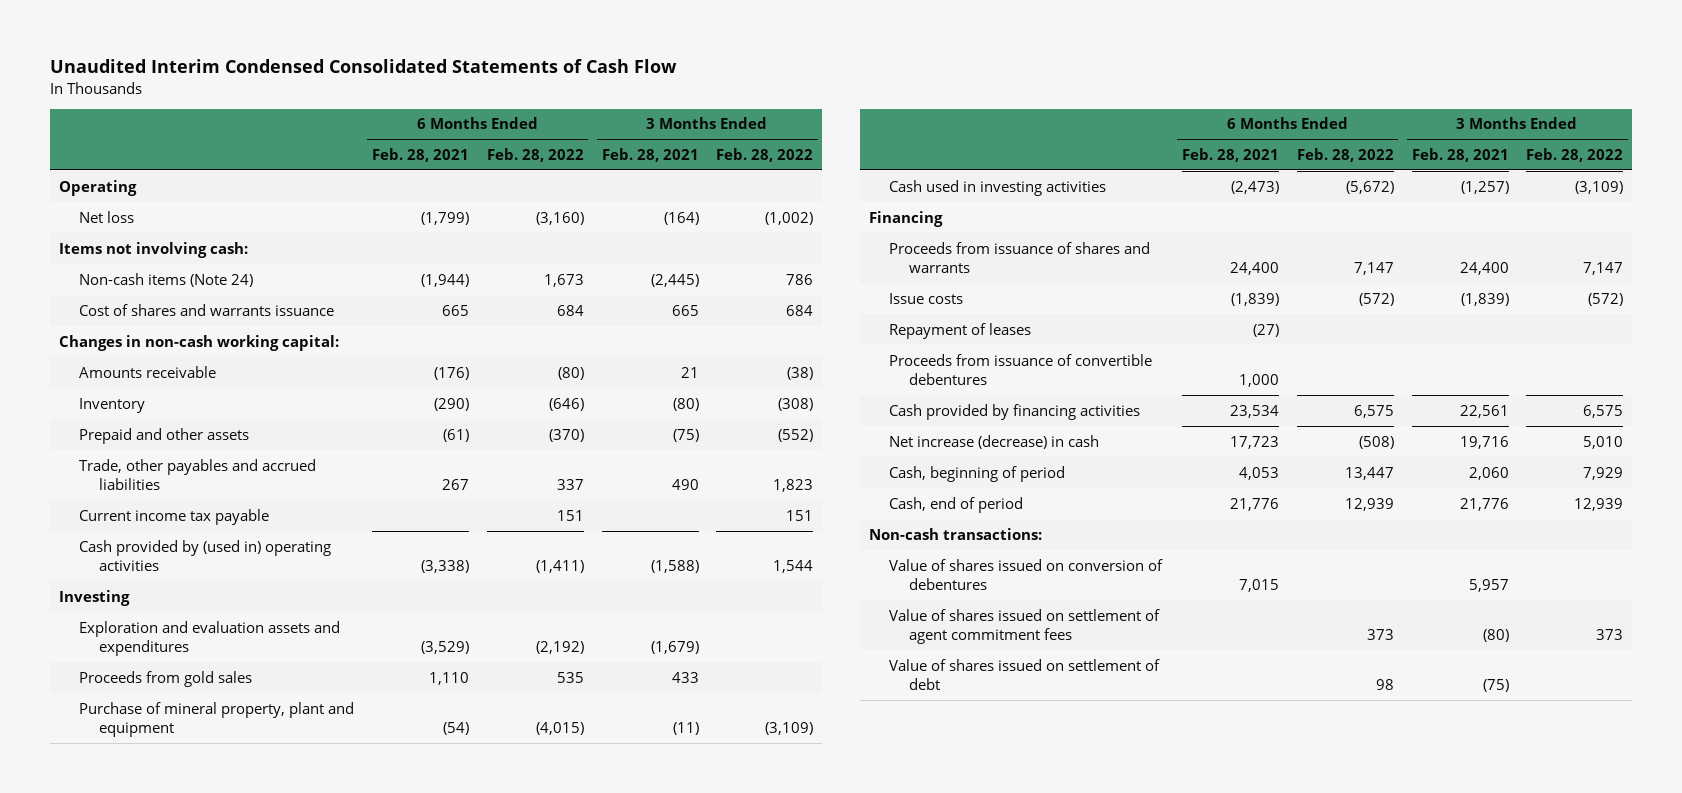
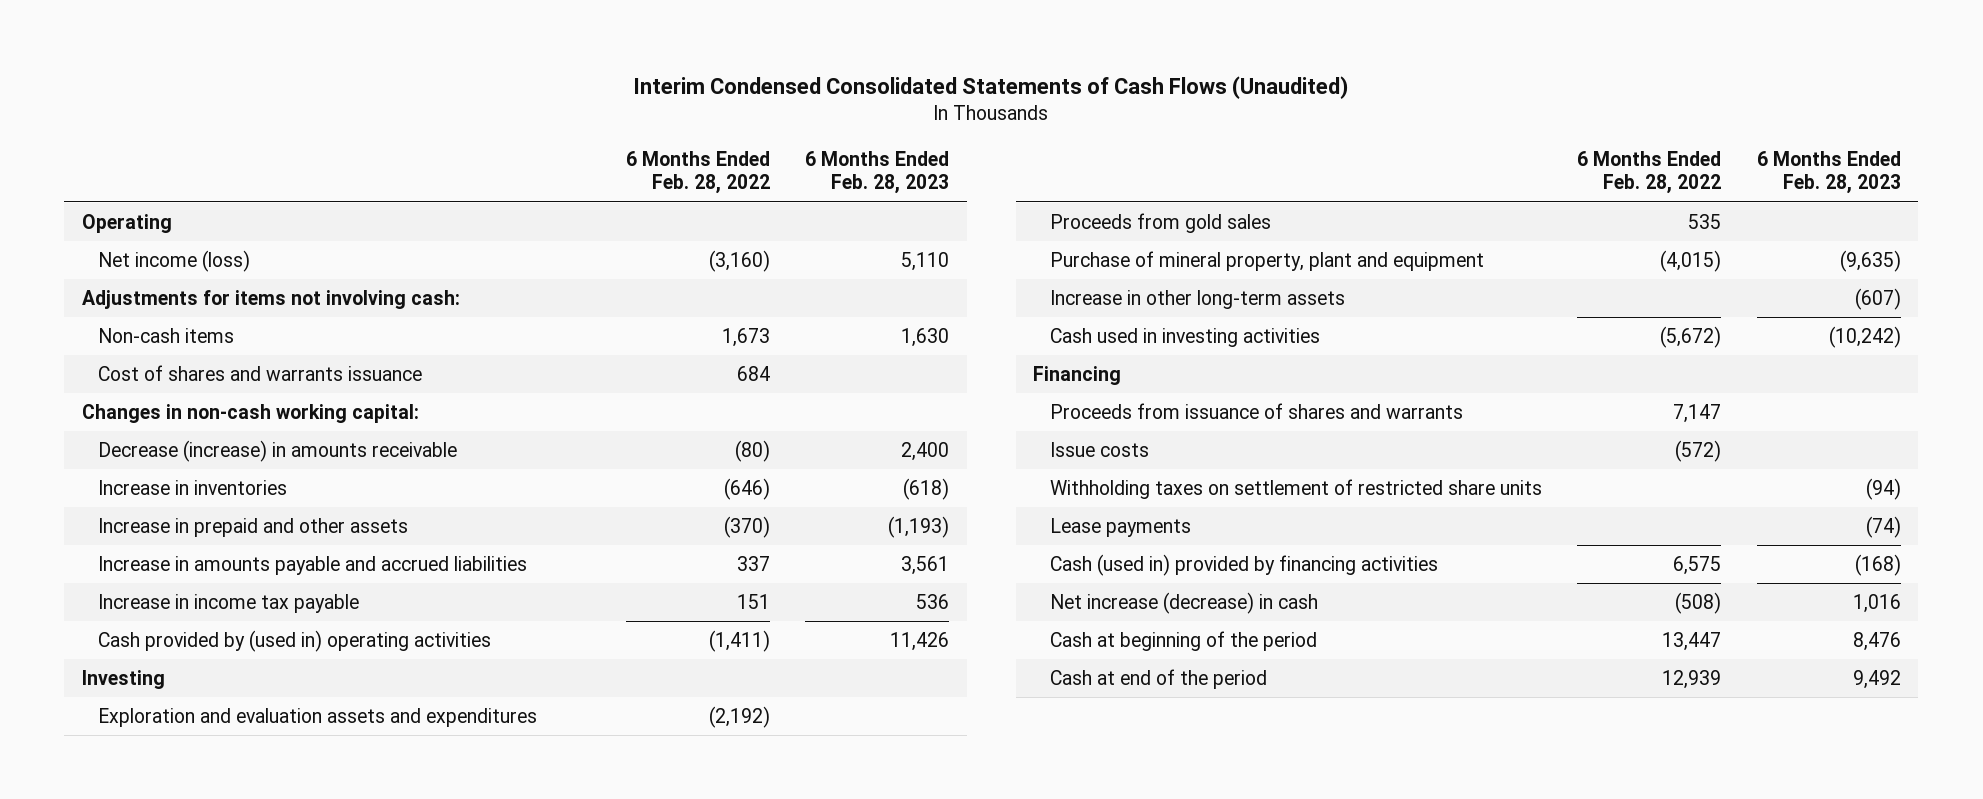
- Unaudited Interim Condensed Consolidated Statements of Cash Flow
+ Interim Condensed Consolidated Statements of Cash Flows (Unaudited)
- | 6 Months Ended Feb. 28, 2021 | 6 Months Ended Feb. 28, 2022 | 3 Months Ended Feb. 28, 2021 | 3 Months Ended Feb. 28, 2022
+ | 6 Months Ended Feb. 28, 2022 | 6 Months Ended Feb. 28, 2023
- Net loss | (1,799) | (3,160) | (164) | (1,002)
- Items not involving cash:
- Non-cash items (Note 24) | (1,944) | 1,673 | (2,445) | 786
+ Net income (loss) | (3,160) | 5,110
+ Adjustments for items not involving cash:
+ Non-cash items | 1,673 | 1,630
- Amounts receivable | (176) | (80) | 21 | (38)
- Inventory | (290) | (646) | (80) | (308)
- Prepaid and other assets | (61) | (370) | (75) | (552)
- Trade, other payables and accrued liabilities | 267 | 337 | 490 | 1,823
- Current income tax payable | | 151 | | 151
+ Decrease (increase) in amounts receivable | (80) | 2,400
+ Increase in inventories | (646) | (618)
+ Increase in prepaid and other assets | (370) | (1,193)
+ Increase in amounts payable and accrued liabilities | 337 | 3,561
+ Increase in income tax payable | 151 | 536
+ Increase in other long-term assets | | (607)
- Repayment of leases | (27) | | |
- Proceeds from issuance of convertible debentures | 1,000 | | |
- Cash provided by financing activities | 23,534 | 6,575 | 22,561 | 6,575
+ Withholding taxes on settlement of restricted share units | | (94)
+ Lease payments | | (74)
+ Cash (used in) provided by financing activities | 6,575 | (168)
- Cash, beginning of period | 4,053 | 13,447 | 2,060 | 7,929
- Cash, end of period | 21,776 | 12,939 | 21,776 | 12,939
- Non-cash transactions:
- Value of shares issued on conversion of debentures | 7,015 | | 5,957 |
- Value of shares issued on settlement of agent commitment fees | | 373 | (80) | 373
- Value of shares issued on settlement of debt | | 98 | (75) |
+ Cash at beginning of the period | 13,447 | 8,476
+ Cash at end of the period | 12,939 | 9,492

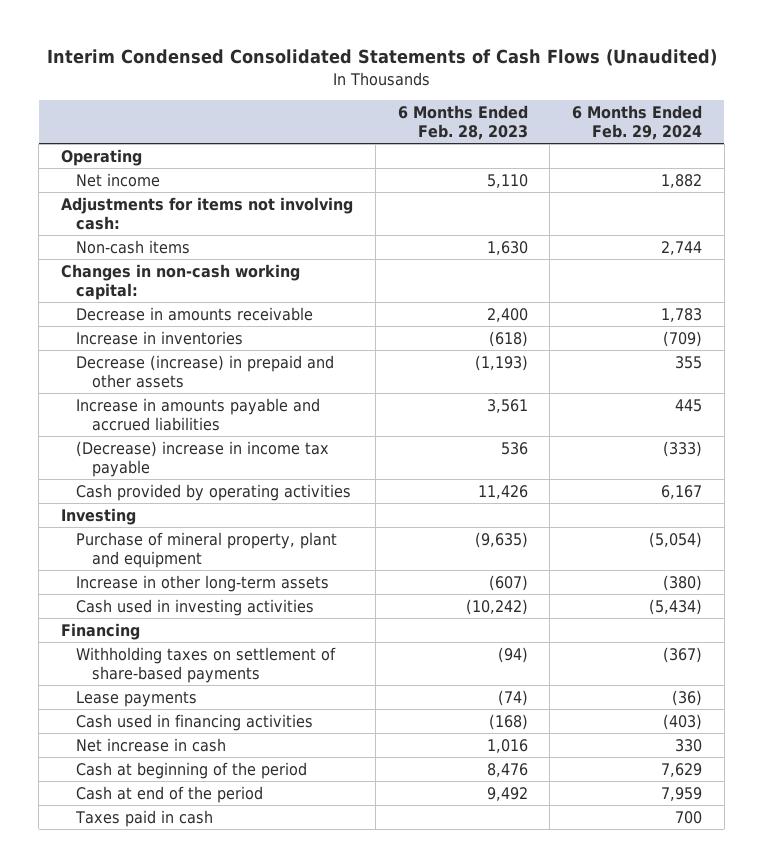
- | 6 Months Ended Feb. 28, 2022 | 6 Months Ended Feb. 28, 2023
+ | 6 Months Ended Feb. 28, 2023 | 6 Months Ended Feb. 29, 2024
- Net income (loss) | (3,160) | 5,110
+ Net income | 5,110 | 1,882
- Cost of shares and warrants issuance | 684 |
- Decrease (increase) in amounts receivable | (80) | 2,400
+ Decrease in amounts receivable | 2,400 | 1,783
- Increase in prepaid and other assets | (370) | (1,193)
+ Decrease (increase) in prepaid and other assets | (1,193) | 355
- Increase in income tax payable | 151 | 536
- Cash provided by (used in) operating activities | (1,411) | 11,426
+ (Decrease) increase in income tax payable | 536 | (333)
+ Cash provided by operating activities | 11,426 | 6,167
- Exploration and evaluation assets and expenditures | (2,192) |
- Proceeds from gold sales | 535 |
- Proceeds from issuance of shares and warrants | 7,147 |
- Issue costs | (572) |
- Withholding taxes on settlement of restricted share units | | (94)
+ Withholding taxes on settlement of share-based payments | (94) | (367)
- Cash (used in) provided by financing activities | 6,575 | (168)
- Net increase (decrease) in cash | (508) | 1,016
+ Cash used in financing activities | (168) | (403)
+ Net increase in cash | 1,016 | 330
+ Taxes paid in cash | | 700

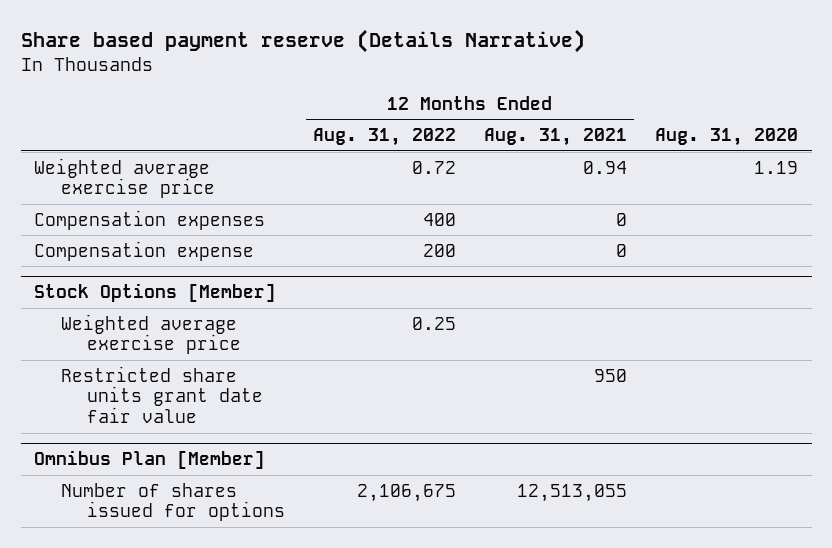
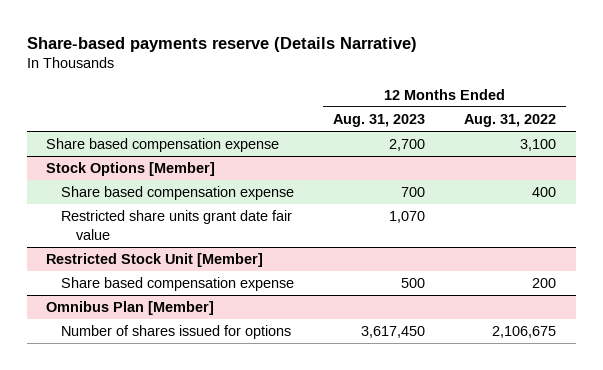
- Share based payment reserve (Details Narrative)
+ Share-based payments reserve (Details Narrative)
- | 12 Months Ended Aug. 31, 2022 | 12 Months Ended Aug. 31, 2021 | Aug. 31, 2020
+ | 12 Months Ended Aug. 31, 2023 | 12 Months Ended Aug. 31, 2022
- Weighted average exercise price | 0.72 | 0.94 | 1.19
- Compensation expenses | 400 | 0 |
- Compensation expense | 200 | 0 |
+ Share based compensation expense | 2,700 | 3,100
@ Stock Options [Member]
- Weighted average exercise price | 0.25 | |
+ Share based compensation expense | 700 | 400
+ Restricted Stock Unit [Member]
+ Share based compensation expense | 500 | 200

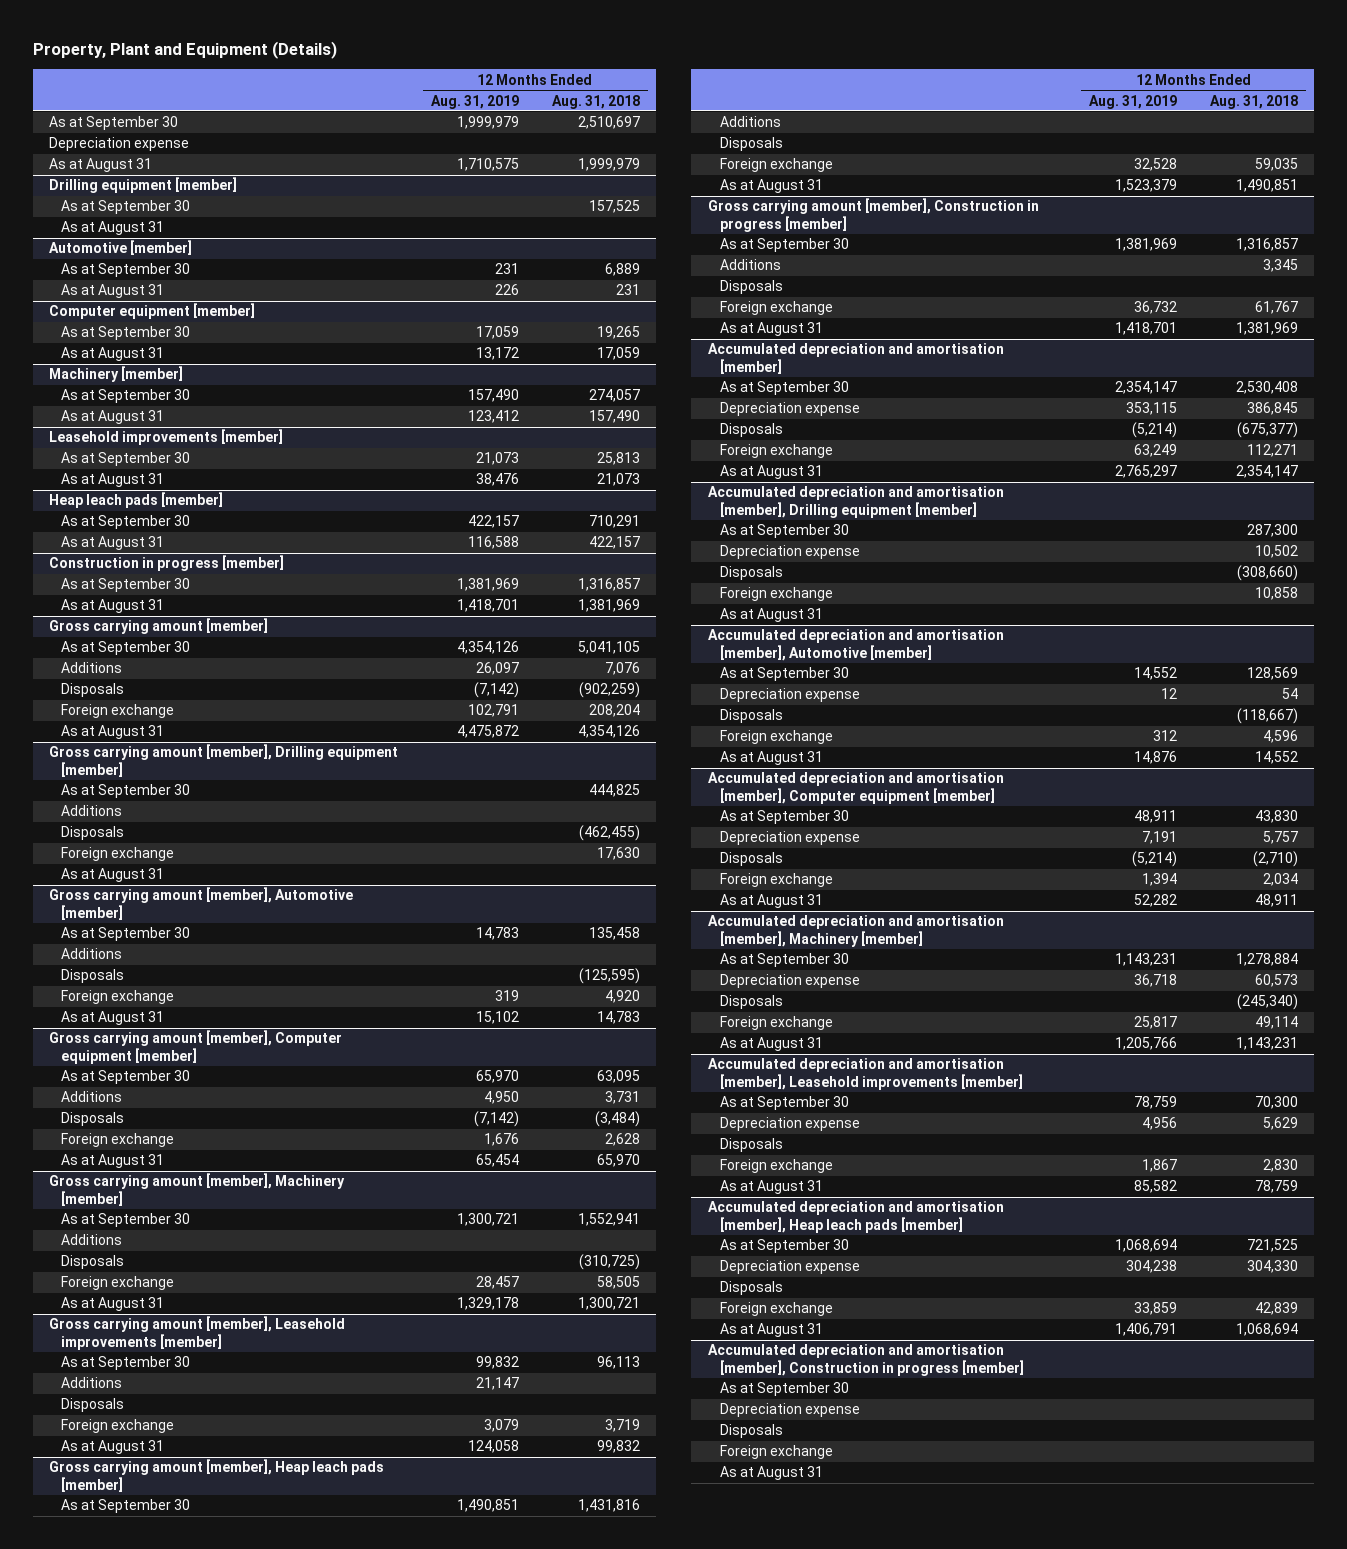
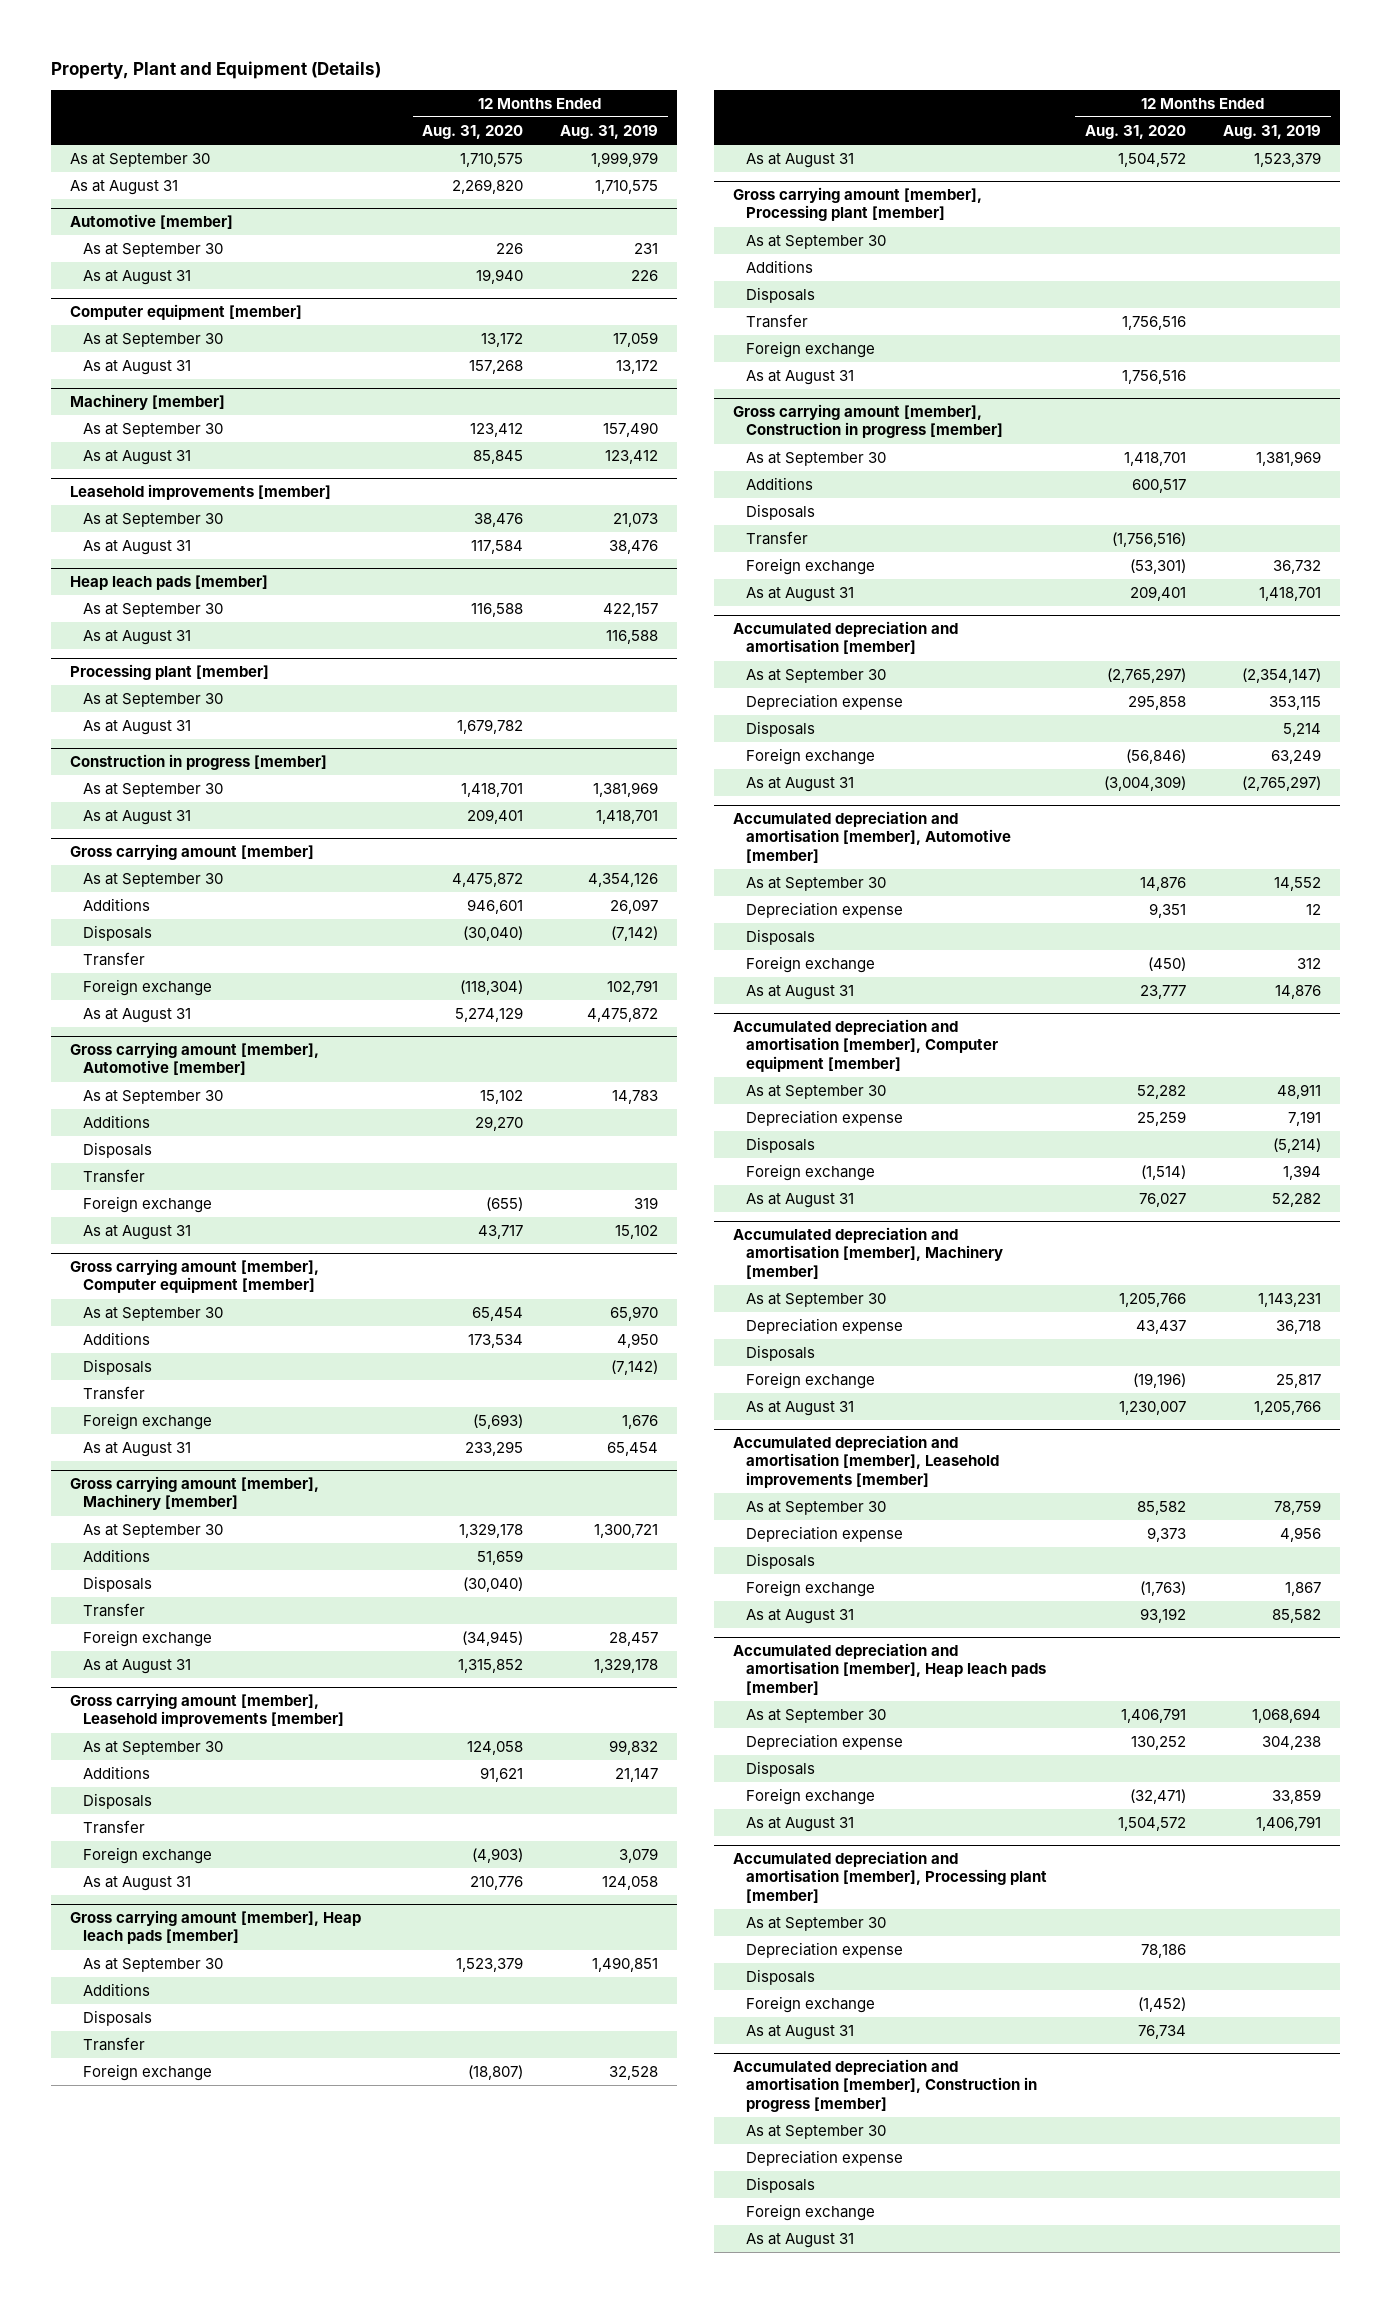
- | 12 Months Ended Aug. 31, 2019 | 12 Months Ended Aug. 31, 2018
+ | 12 Months Ended Aug. 31, 2020 | 12 Months Ended Aug. 31, 2019
- Depreciation expense
- Drilling equipment [member]
- As at September 30 | | 157,525
- As at August 31
+ Processing plant [member]
+ As at September 30
+ As at August 31 | 1,679,782 |
@ Gross carrying amount [member]
+ Transfer
- Gross carrying amount [member], Drilling equipment [member]
- As at September 30 | | 444,825
- Additions
- Disposals | | (462,455)
- Foreign exchange | | 17,630
- As at August 31
@ Gross carrying amount [member], Automotive [member]
+ Transfer
@ Gross carrying amount [member], Computer equipment [member]
+ Transfer
@ Gross carrying amount [member], Machinery [member]
+ Transfer
@ Gross carrying amount [member], Leasehold improvements [member]
+ Transfer
@ Gross carrying amount [member], Heap leach pads [member]
+ Transfer
+ Gross carrying amount [member], Processing plant [member]
+ As at September 30
+ Additions
+ Disposals
+ Transfer | 1,756,516 |
+ Foreign exchange
+ As at August 31 | 1,756,516 |
@ Gross carrying amount [member], Construction in progress [member]
+ Transfer | (1,756,516) |
@ Accumulated depreciation and amortisation [member]
- As at September 30 | 2,354,147 | 2,530,408
+ As at September 30 | (2,765,297) | (2,354,147)
- Disposals | (5,214) | (675,377)
+ Disposals | | 5,214
- As at August 31 | 2,765,297 | 2,354,147
- Accumulated depreciation and amortisation [member], Drilling equipment [member]
- As at September 30 | | 287,300
- Depreciation expense | | 10,502
- Disposals | | (308,660)
- Foreign exchange | | 10,858
- As at August 31
@ Accumulated depreciation and amortisation [member]
+ As at August 31 | (3,004,309) | (2,765,297)
+ Accumulated depreciation and amortisation [member], Processing plant [member]
+ As at September 30
+ Depreciation expense | 78,186 |
+ Disposals
+ Foreign exchange | (1,452) |
+ As at August 31 | 76,734 |

